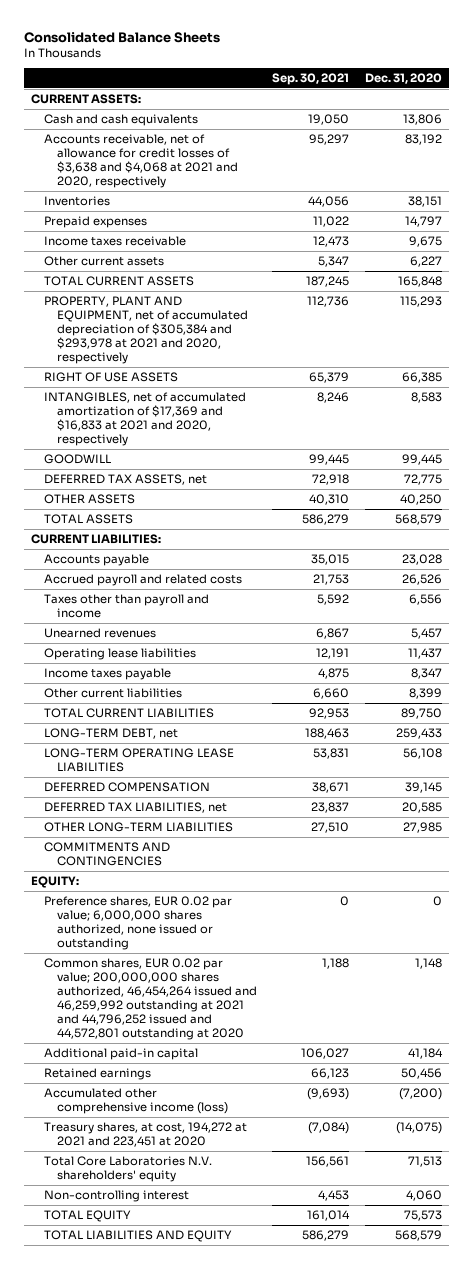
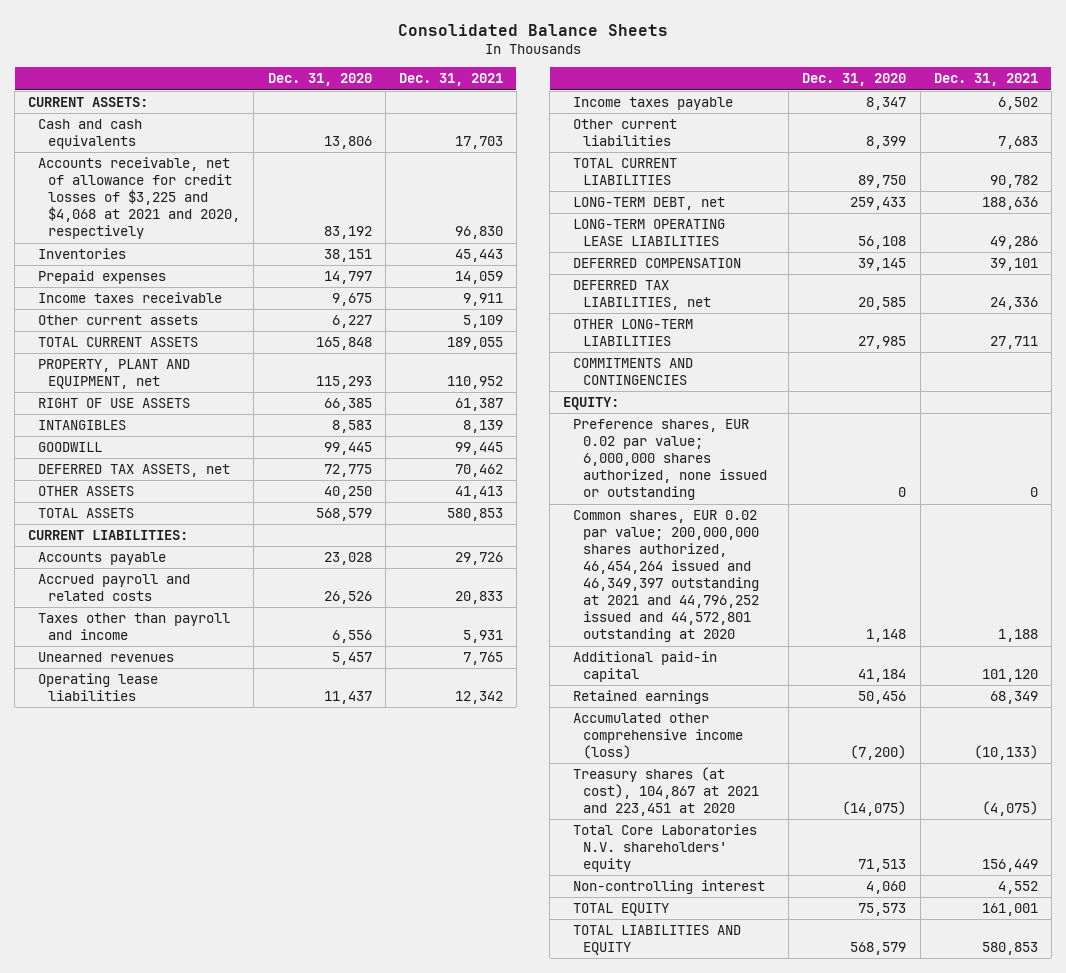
- | Sep. 30, 2021 | Dec. 31, 2020
+ | Dec. 31, 2020 | Dec. 31, 2021
- Accounts receivable, net of allowance for credit losses of $3,638 and $4,068 at 2021 and 2020, respectively | 95,297 | 83,192
+ Accounts receivable, net of allowance for credit losses of $3,225 and $4,068 at 2021 and 2020, respectively | 83,192 | 96,830
- PROPERTY, PLANT AND EQUIPMENT, net of accumulated depreciation of $305,384 and $293,978 at 2021 and 2020, respectively | 112,736 | 115,293
+ PROPERTY, PLANT AND EQUIPMENT, net | 115,293 | 110,952
- INTANGIBLES, net of accumulated amortization of $17,369 and $16,833 at 2021 and 2020, respectively | 8,246 | 8,583
+ INTANGIBLES | 8,583 | 8,139
- Common shares, EUR 0.02 par value; 200,000,000 shares authorized, 46,454,264 issued and 46,259,992 outstanding at 2021 and 44,796,252 issued and 44,572,801 outstanding at 2020 | 1,188 | 1,148
+ Common shares, EUR 0.02 par value; 200,000,000 shares authorized, 46,454,264 issued and 46,349,397 outstanding at 2021 and 44,796,252 issued and 44,572,801 outstanding at 2020 | 1,148 | 1,188
- Treasury shares, at cost, 194,272 at 2021 and 223,451 at 2020 | (7,084) | (14,075)
+ Treasury shares (at cost), 104,867 at 2021 and 223,451 at 2020 | (14,075) | (4,075)

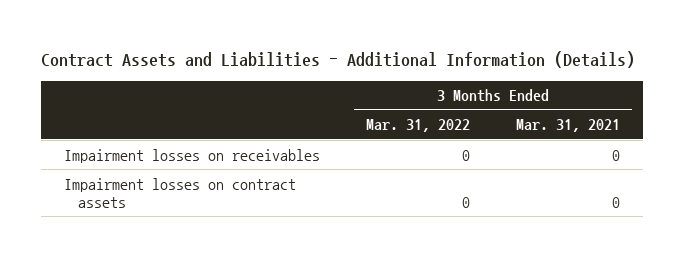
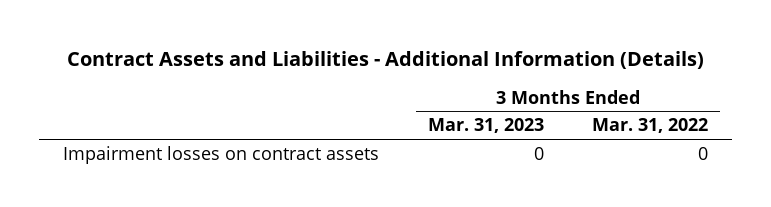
- | 3 Months Ended Mar. 31, 2022 | 3 Months Ended Mar. 31, 2021
+ | 3 Months Ended Mar. 31, 2023 | 3 Months Ended Mar. 31, 2022
- Impairment losses on receivables | 0 | 0

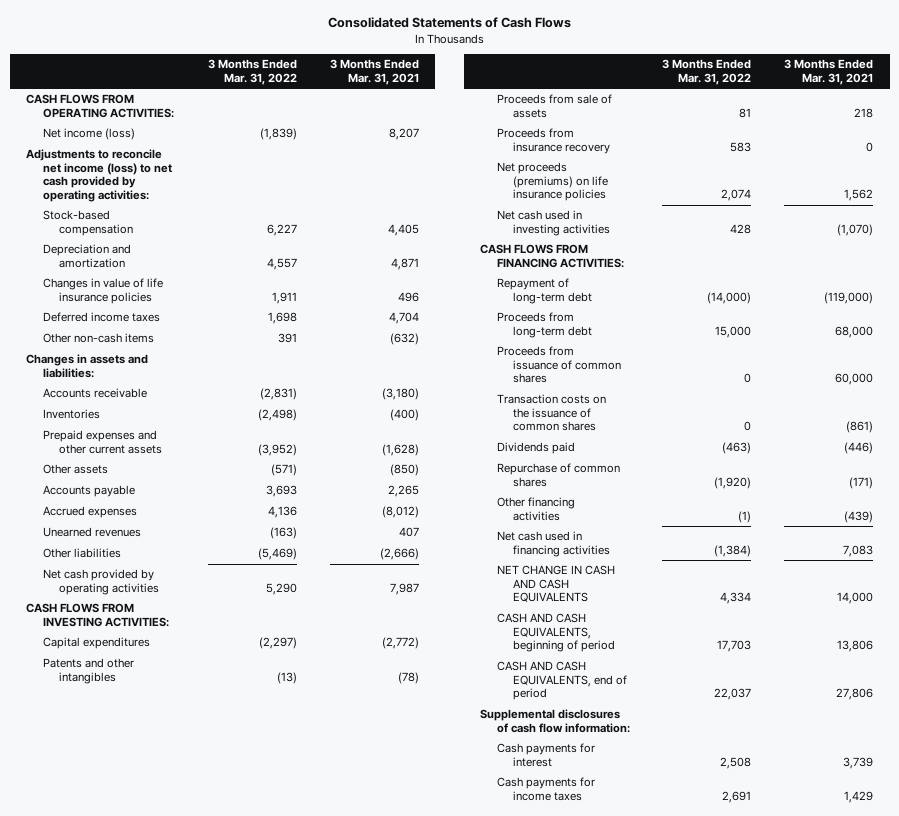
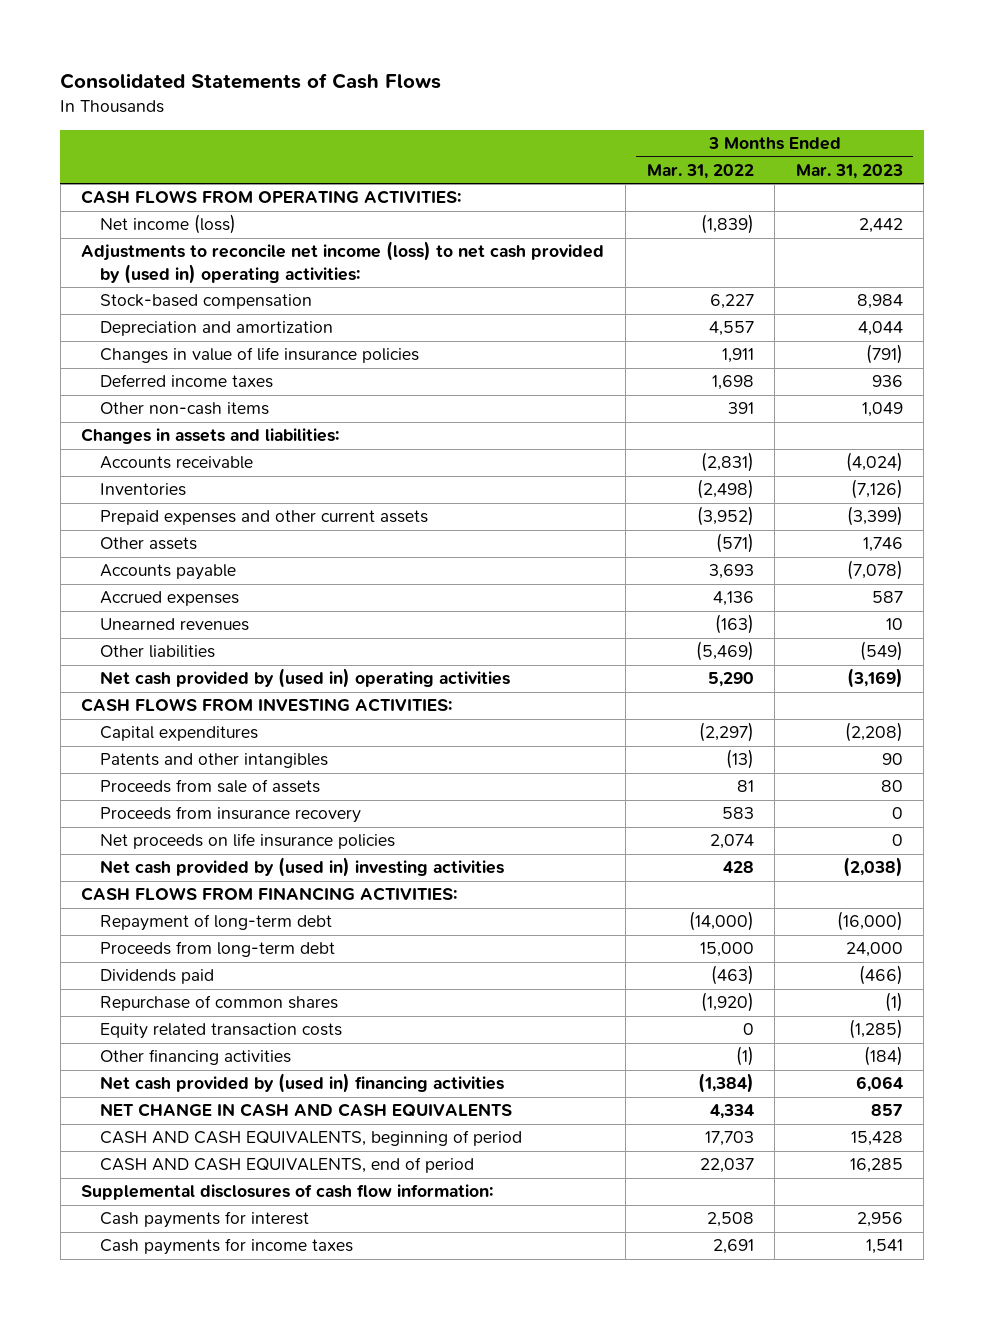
- | 3 Months Ended Mar. 31, 2022 | 3 Months Ended Mar. 31, 2021
+ | 3 Months Ended Mar. 31, 2022 | 3 Months Ended Mar. 31, 2023
- Adjustments to reconcile net income (loss) to net cash provided by operating activities:
+ Adjustments to reconcile net income (loss) to net cash provided by (used in) operating activities:
- Net cash provided by operating activities | 5,290 | 7,987
+ Net cash provided by (used in) operating activities | 5,290 | (3,169)
- Net proceeds (premiums) on life insurance policies | 2,074 | 1,562
- Net cash used in investing activities | 428 | (1,070)
+ Net proceeds on life insurance policies | 2,074 | 0
+ Net cash provided by (used in) investing activities | 428 | (2,038)
- Proceeds from issuance of common shares | 0 | 60,000
- Transaction costs on the issuance of common shares | 0 | (861)
+ Equity related transaction costs | 0 | (1,285)
- Net cash used in financing activities | (1,384) | 7,083
+ Net cash provided by (used in) financing activities | (1,384) | 6,064

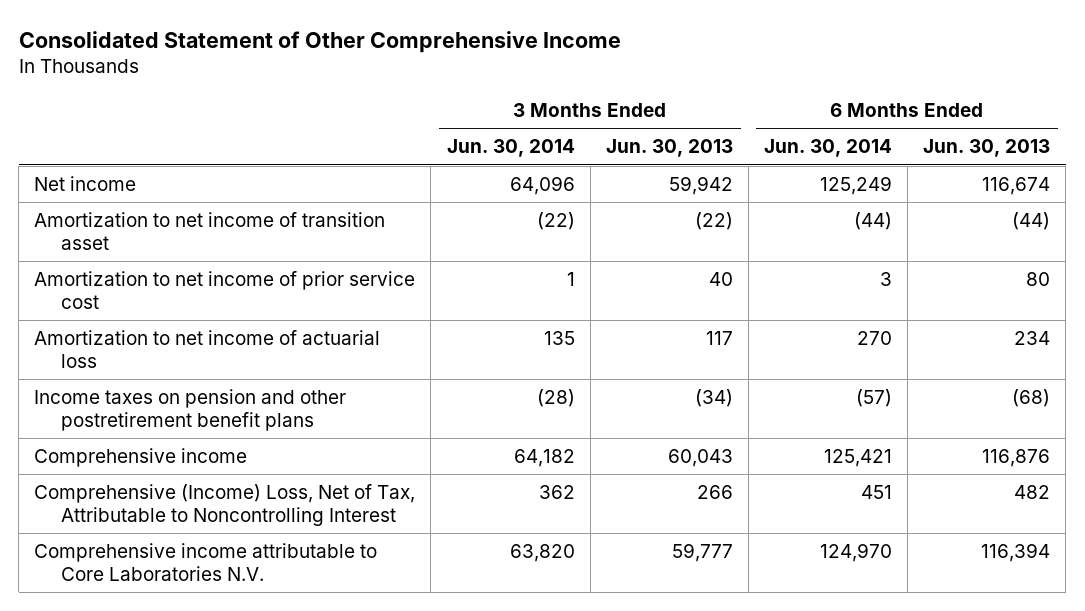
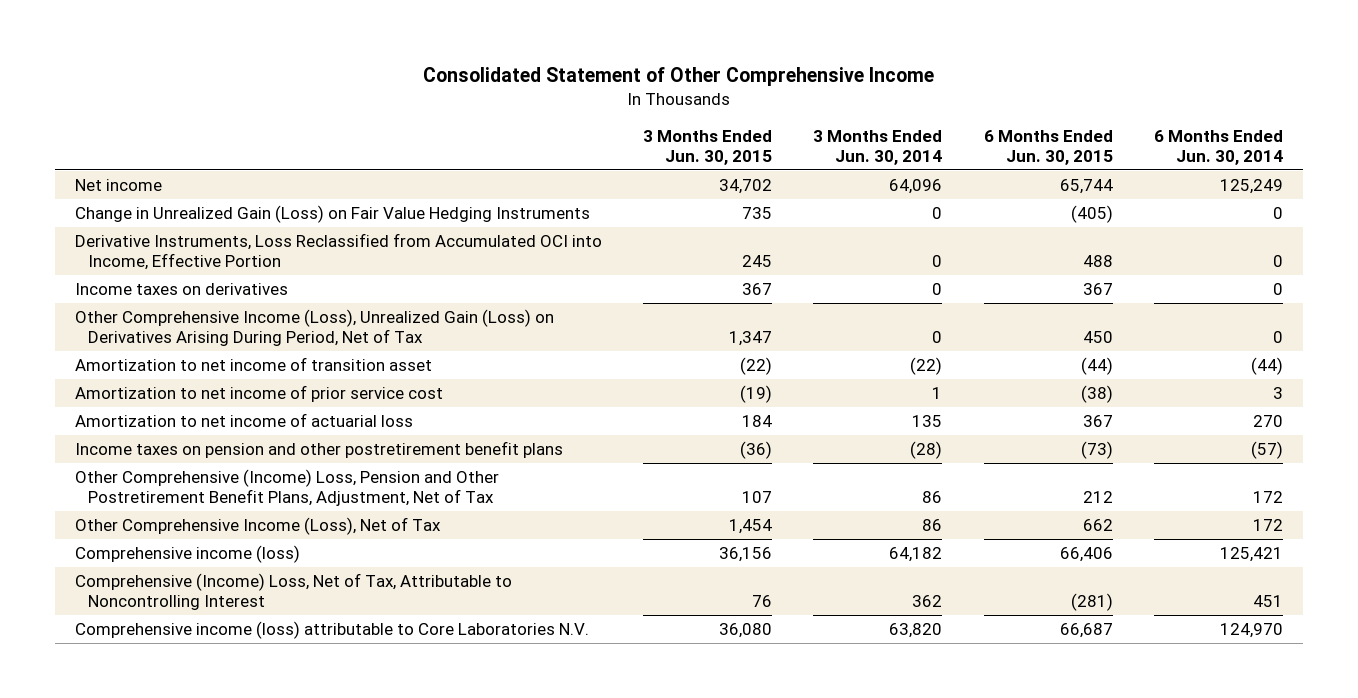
- | 3 Months Ended Jun. 30, 2014 | 3 Months Ended Jun. 30, 2013 | 6 Months Ended Jun. 30, 2014 | 6 Months Ended Jun. 30, 2013
+ | 3 Months Ended Jun. 30, 2015 | 3 Months Ended Jun. 30, 2014 | 6 Months Ended Jun. 30, 2015 | 6 Months Ended Jun. 30, 2014
+ Change in Unrealized Gain (Loss) on Fair Value Hedging Instruments | 735 | 0 | (405) | 0
+ Derivative Instruments, Loss Reclassified from Accumulated OCI into Income, Effective Portion | 245 | 0 | 488 | 0
+ Income taxes on derivatives | 367 | 0 | 367 | 0
+ Other Comprehensive Income (Loss), Unrealized Gain (Loss) on Derivatives Arising During Period, Net of Tax | 1,347 | 0 | 450 | 0
- Comprehensive income | 64,182 | 60,043 | 125,421 | 116,876
+ Other Comprehensive (Income) Loss, Pension and Other Postretirement Benefit Plans, Adjustment, Net of Tax | 107 | 86 | 212 | 172
+ Other Comprehensive Income (Loss), Net of Tax | 1,454 | 86 | 662 | 172
+ Comprehensive income (loss) | 36,156 | 64,182 | 66,406 | 125,421
- Comprehensive income attributable to Core Laboratories N.V. | 63,820 | 59,777 | 124,970 | 116,394
+ Comprehensive income (loss) attributable to Core Laboratories N.V. | 36,080 | 63,820 | 66,687 | 124,970

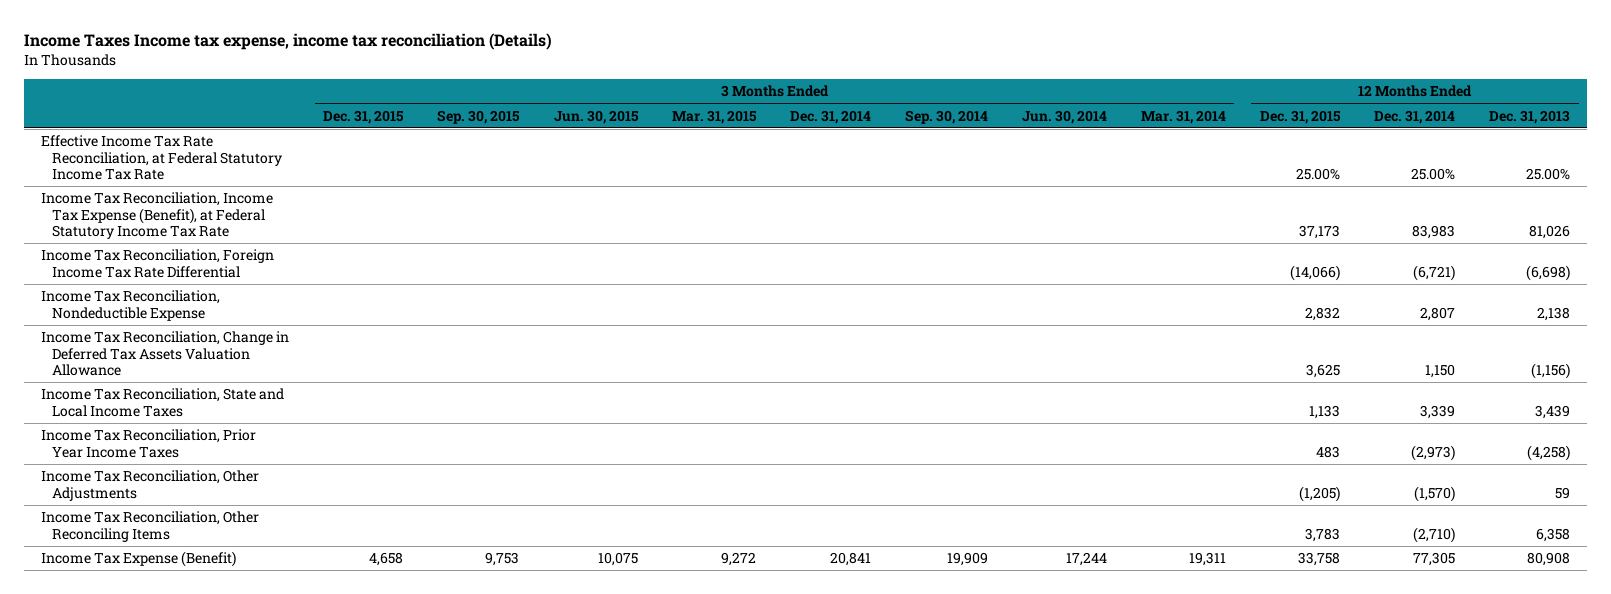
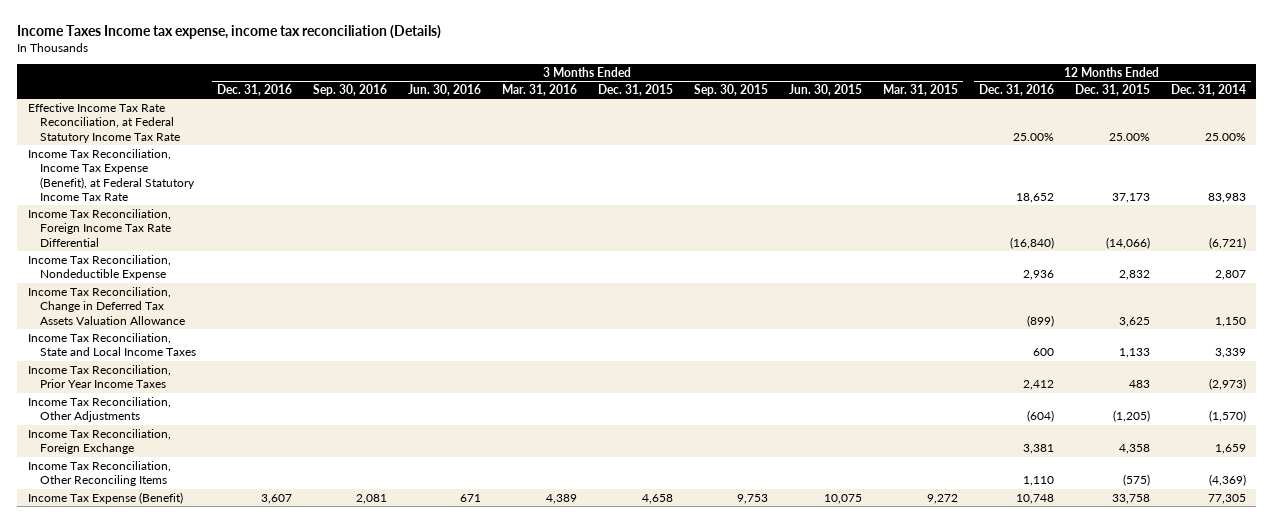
- | 3 Months Ended Dec. 31, 2015 | 3 Months Ended Sep. 30, 2015 | 3 Months Ended Jun. 30, 2015 | 3 Months Ended Mar. 31, 2015 | 3 Months Ended Dec. 31, 2014 | 3 Months Ended Sep. 30, 2014 | 3 Months Ended Jun. 30, 2014 | 3 Months Ended Mar. 31, 2014 | 12 Months Ended Dec. 31, 2015 | 12 Months Ended Dec. 31, 2014 | 12 Months Ended Dec. 31, 2013
+ | 3 Months Ended Dec. 31, 2016 | 3 Months Ended Sep. 30, 2016 | 3 Months Ended Jun. 30, 2016 | 3 Months Ended Mar. 31, 2016 | 3 Months Ended Dec. 31, 2015 | 3 Months Ended Sep. 30, 2015 | 3 Months Ended Jun. 30, 2015 | 3 Months Ended Mar. 31, 2015 | 12 Months Ended Dec. 31, 2016 | 12 Months Ended Dec. 31, 2015 | 12 Months Ended Dec. 31, 2014
- Income Tax Reconciliation, Other Reconciling Items | | | | | | | | | 3,783 | (2,710) | 6,358
+ Income Tax Reconciliation, Foreign Exchange | | | | | | | | | 3,381 | 4,358 | 1,659
+ Income Tax Reconciliation, Other Reconciling Items | | | | | | | | | 1,110 | (575) | (4,369)

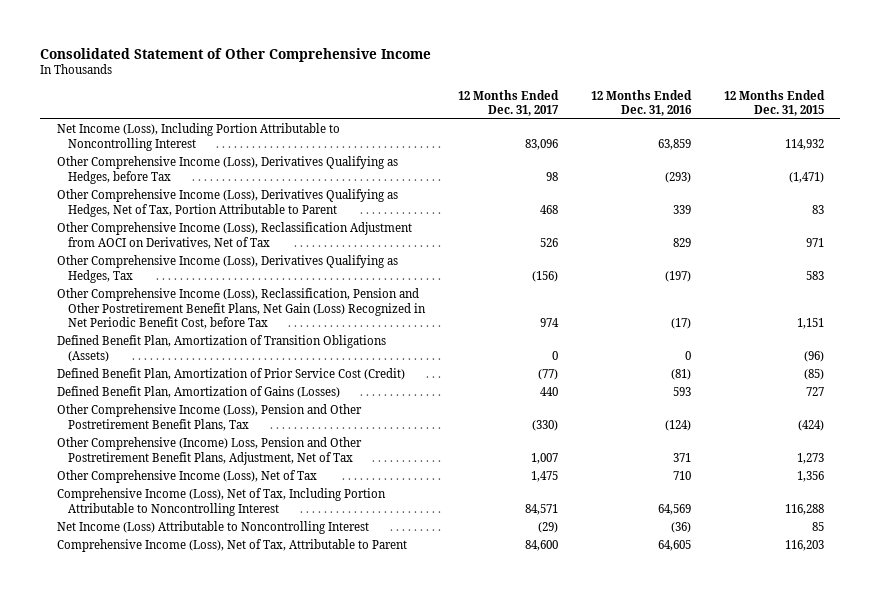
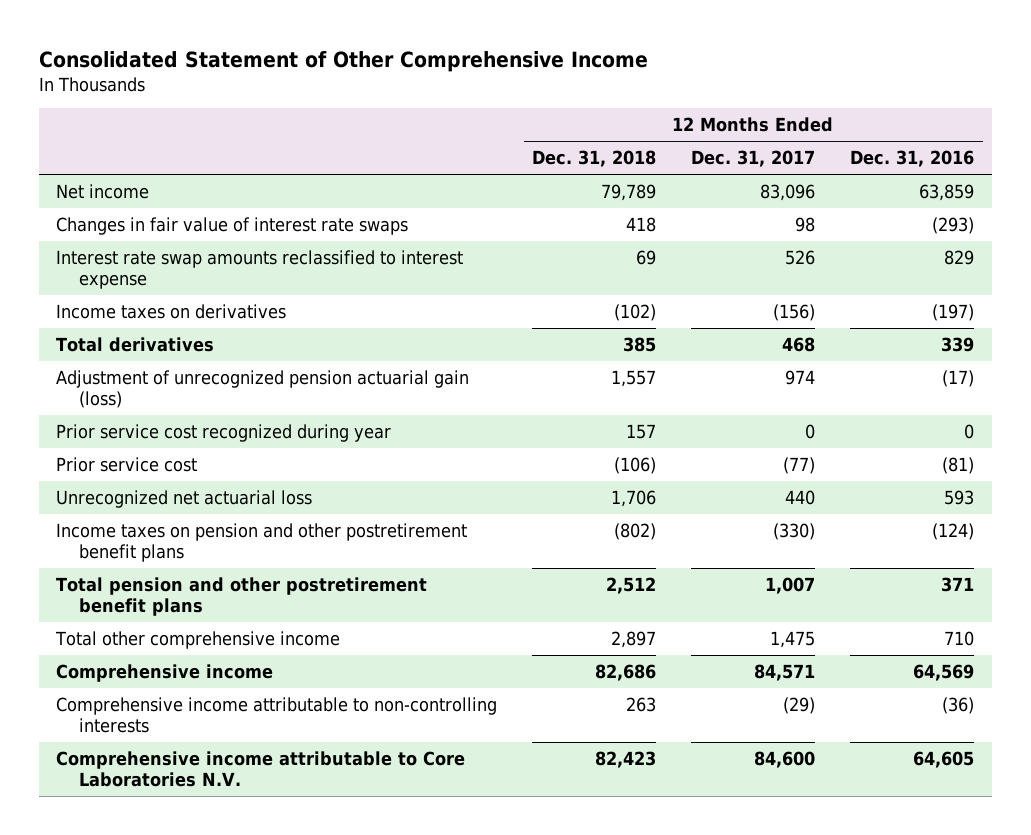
- | 12 Months Ended Dec. 31, 2017 | 12 Months Ended Dec. 31, 2016 | 12 Months Ended Dec. 31, 2015
+ | 12 Months Ended Dec. 31, 2018 | 12 Months Ended Dec. 31, 2017 | 12 Months Ended Dec. 31, 2016
- Net Income (Loss), Including Portion Attributable to Noncontrolling Interest | 83,096 | 63,859 | 114,932
- Other Comprehensive Income (Loss), Derivatives Qualifying as Hedges, before Tax | 98 | (293) | (1,471)
- Other Comprehensive Income (Loss), Derivatives Qualifying as Hedges, Net of Tax, Portion Attributable to Parent | 468 | 339 | 83
- Other Comprehensive Income (Loss), Reclassification Adjustment from AOCI on Derivatives, Net of Tax | 526 | 829 | 971
- Other Comprehensive Income (Loss), Derivatives Qualifying as Hedges, Tax | (156) | (197) | 583
- Other Comprehensive Income (Loss), Reclassification, Pension and Other Postretirement Benefit Plans, Net Gain (Loss) Recognized in Net Periodic Benefit Cost, before Tax | 974 | (17) | 1,151
- Defined Benefit Plan, Amortization of Transition Obligations (Assets) | 0 | 0 | (96)
- Defined Benefit Plan, Amortization of Prior Service Cost (Credit) | (77) | (81) | (85)
- Defined Benefit Plan, Amortization of Gains (Losses) | 440 | 593 | 727
- Other Comprehensive Income (Loss), Pension and Other Postretirement Benefit Plans, Tax | (330) | (124) | (424)
- Other Comprehensive (Income) Loss, Pension and Other Postretirement Benefit Plans, Adjustment, Net of Tax | 1,007 | 371 | 1,273
- Other Comprehensive Income (Loss), Net of Tax | 1,475 | 710 | 1,356
- Comprehensive Income (Loss), Net of Tax, Including Portion Attributable to Noncontrolling Interest | 84,571 | 64,569 | 116,288
- Net Income (Loss) Attributable to Noncontrolling Interest | (29) | (36) | 85
- Comprehensive Income (Loss), Net of Tax, Attributable to Parent | 84,600 | 64,605 | 116,203
+ Net income | 79,789 | 83,096 | 63,859
+ Changes in fair value of interest rate swaps | 418 | 98 | (293)
+ Interest rate swap amounts reclassified to interest expense | 69 | 526 | 829
+ Income taxes on derivatives | (102) | (156) | (197)
+ Total derivatives | 385 | 468 | 339
+ Adjustment of unrecognized pension actuarial gain (loss) | 1,557 | 974 | (17)
+ Prior service cost recognized during year | 157 | 0 | 0
+ Prior service cost | (106) | (77) | (81)
+ Unrecognized net actuarial loss | 1,706 | 440 | 593
+ Income taxes on pension and other postretirement benefit plans | (802) | (330) | (124)
+ Total pension and other postretirement benefit plans | 2,512 | 1,007 | 371
+ Total other comprehensive income | 2,897 | 1,475 | 710
+ Comprehensive income | 82,686 | 84,571 | 64,569
+ Comprehensive income attributable to non-controlling interests | 263 | (29) | (36)
+ Comprehensive income attributable to Core Laboratories N.V. | 82,423 | 84,600 | 64,605

